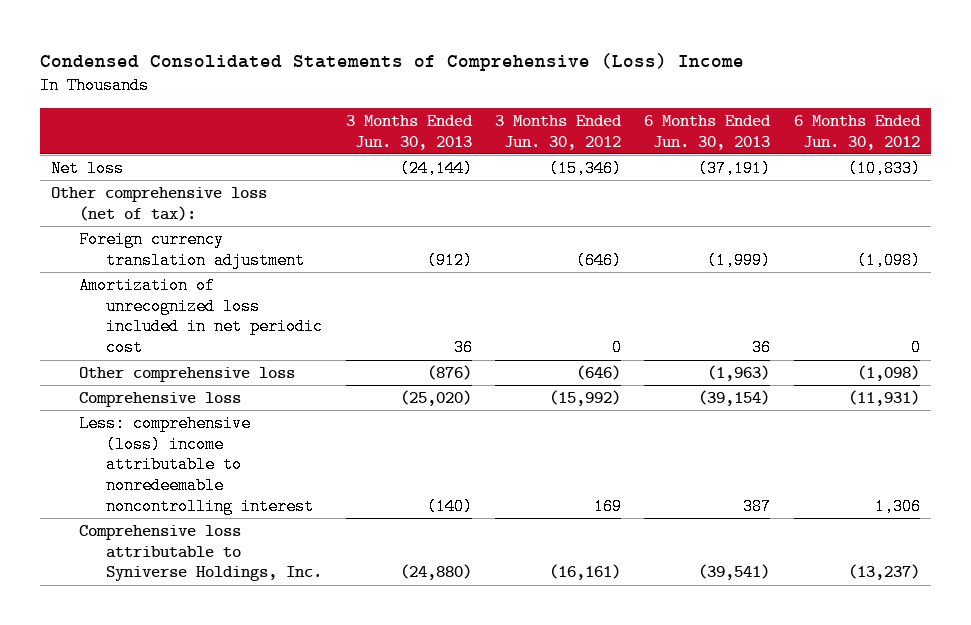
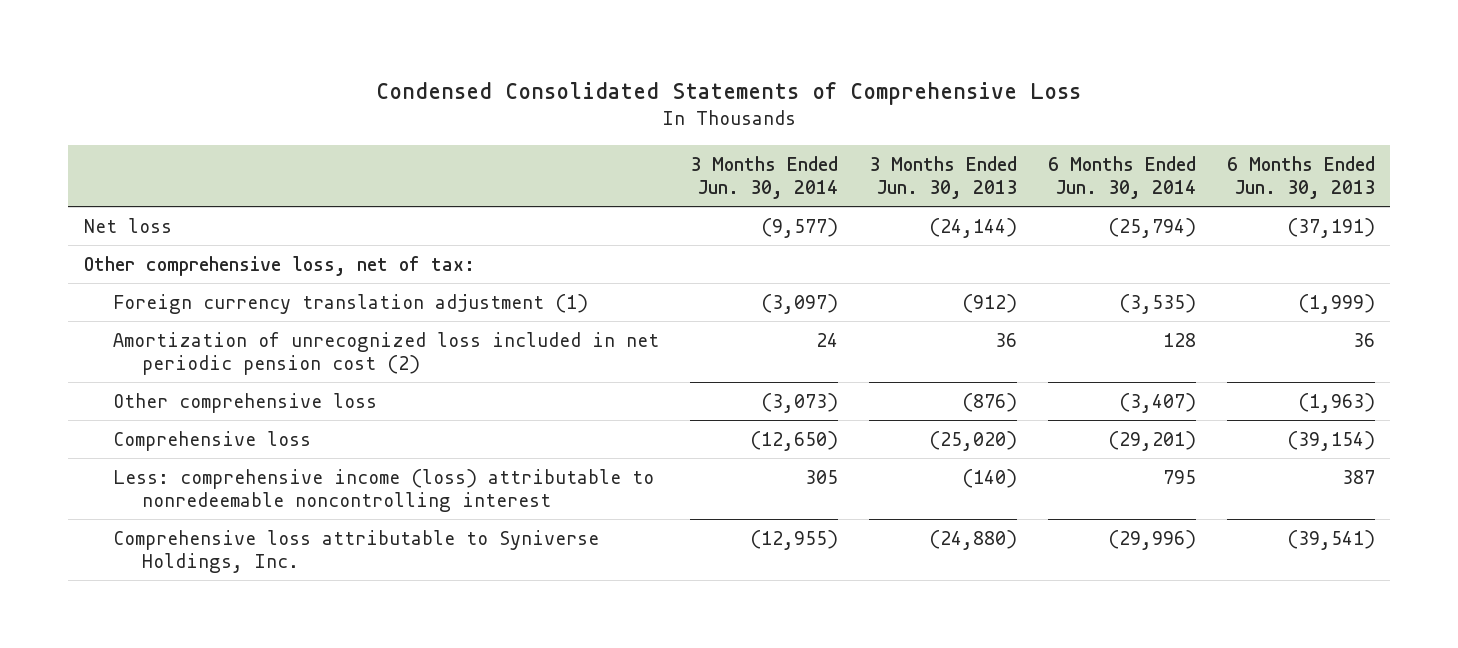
- Condensed Consolidated Statements of Comprehensive (Loss) Income
+ Condensed Consolidated Statements of Comprehensive Loss
- | 3 Months Ended Jun. 30, 2013 | 3 Months Ended Jun. 30, 2012 | 6 Months Ended Jun. 30, 2013 | 6 Months Ended Jun. 30, 2012
+ | 3 Months Ended Jun. 30, 2014 | 3 Months Ended Jun. 30, 2013 | 6 Months Ended Jun. 30, 2014 | 6 Months Ended Jun. 30, 2013
- Other comprehensive loss (net of tax):
- Foreign currency translation adjustment | (912) | (646) | (1,999) | (1,098)
- Amortization of unrecognized loss included in net periodic cost | 36 | 0 | 36 | 0
+ Other comprehensive loss, net of tax:
+ Foreign currency translation adjustment (1) | (3,097) | (912) | (3,535) | (1,999)
+ Amortization of unrecognized loss included in net periodic pension cost (2) | 24 | 36 | 128 | 36
- Less: comprehensive (loss) income attributable to nonredeemable noncontrolling interest | (140) | 169 | 387 | 1,306
+ Less: comprehensive income (loss) attributable to nonredeemable noncontrolling interest | 305 | (140) | 795 | 387

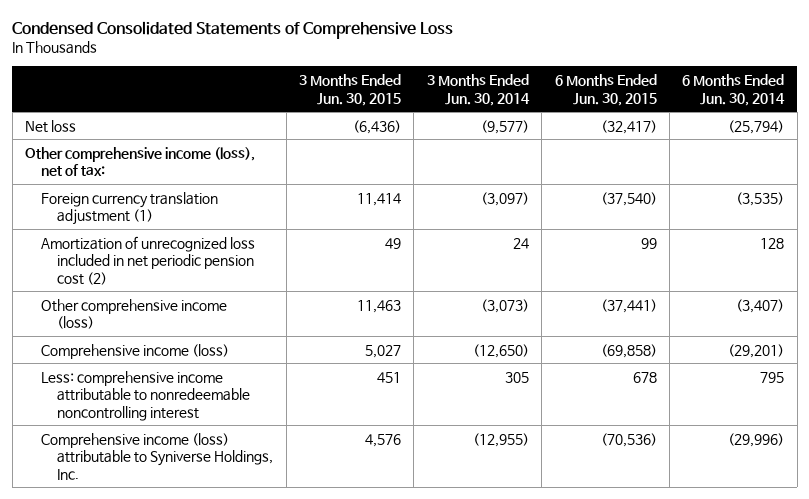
- | 3 Months Ended Jun. 30, 2014 | 3 Months Ended Jun. 30, 2013 | 6 Months Ended Jun. 30, 2014 | 6 Months Ended Jun. 30, 2013
+ | 3 Months Ended Jun. 30, 2015 | 3 Months Ended Jun. 30, 2014 | 6 Months Ended Jun. 30, 2015 | 6 Months Ended Jun. 30, 2014
- Other comprehensive loss, net of tax:
+ Other comprehensive income (loss), net of tax:
- Other comprehensive loss | (3,073) | (876) | (3,407) | (1,963)
- Comprehensive loss | (12,650) | (25,020) | (29,201) | (39,154)
- Less: comprehensive income (loss) attributable to nonredeemable noncontrolling interest | 305 | (140) | 795 | 387
- Comprehensive loss attributable to Syniverse Holdings, Inc. | (12,955) | (24,880) | (29,996) | (39,541)
+ Other comprehensive income (loss) | 11,463 | (3,073) | (37,441) | (3,407)
+ Comprehensive income (loss) | 5,027 | (12,650) | (69,858) | (29,201)
+ Less: comprehensive income attributable to nonredeemable noncontrolling interest | 451 | 305 | 678 | 795
+ Comprehensive income (loss) attributable to Syniverse Holdings, Inc. | 4,576 | (12,955) | (70,536) | (29,996)

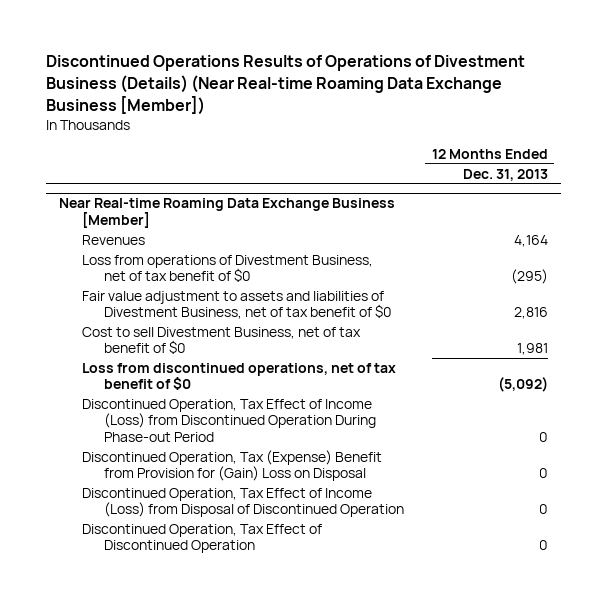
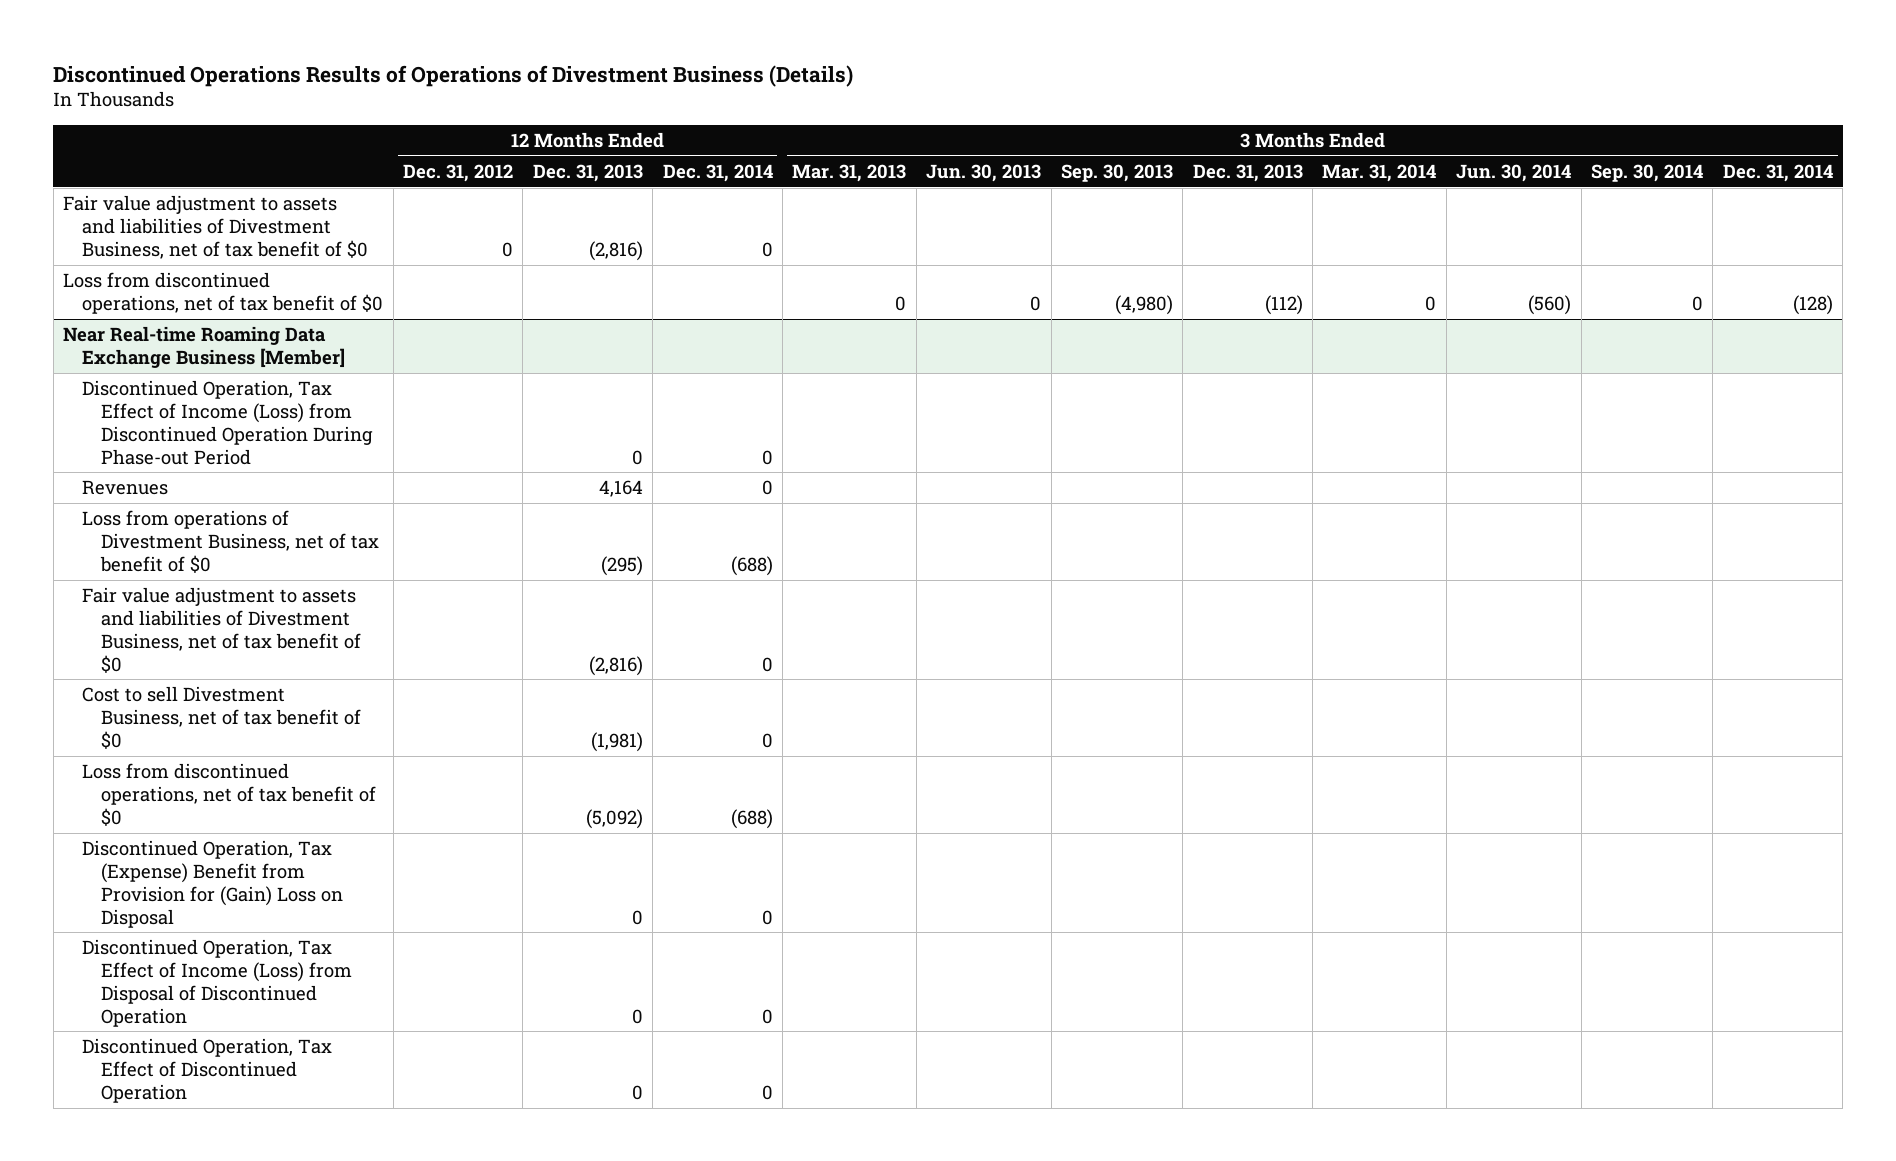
- Discontinued Operations Results of Operations of Divestment Business (Details) (Near Real-time Roaming Data Exchange Business [Member])
+ Discontinued Operations Results of Operations of Divestment Business (Details)
- | 12 Months Ended Dec. 31, 2013
+ | 12 Months Ended Dec. 31, 2012 | 12 Months Ended Dec. 31, 2013 | 12 Months Ended Dec. 31, 2014 | 3 Months Ended Mar. 31, 2013 | 3 Months Ended Jun. 30, 2013 | 3 Months Ended Sep. 30, 2013 | 3 Months Ended Dec. 31, 2013 | 3 Months Ended Mar. 31, 2014 | 3 Months Ended Jun. 30, 2014 | 3 Months Ended Sep. 30, 2014 | 3 Months Ended Dec. 31, 2014
+ Fair value adjustment to assets and liabilities of Divestment Business, net of tax benefit of $0 | 0 | (2,816) | 0 | | | | | | | |
+ Loss from discontinued operations, net of tax benefit of $0 | | | | 0 | 0 | (4,980) | (112) | 0 | (560) | 0 | (128)
@ Near Real-time Roaming Data Exchange Business [Member]
moved up: Discontinued Operation, Tax Effect of Income (Loss) from Discontinued Operation During Phase-out Period | | 0 | 0 | | | | | | | |
- Fair value adjustment to assets and liabilities of Divestment Business, net of tax benefit of $0 | 2,816
- Cost to sell Divestment Business, net of tax benefit of $0 | 1,981
+ Fair value adjustment to assets and liabilities of Divestment Business, net of tax benefit of $0 | | (2,816) | 0 | | | | | | | |
+ Cost to sell Divestment Business, net of tax benefit of $0 | | (1,981) | 0 | | | | | | | |

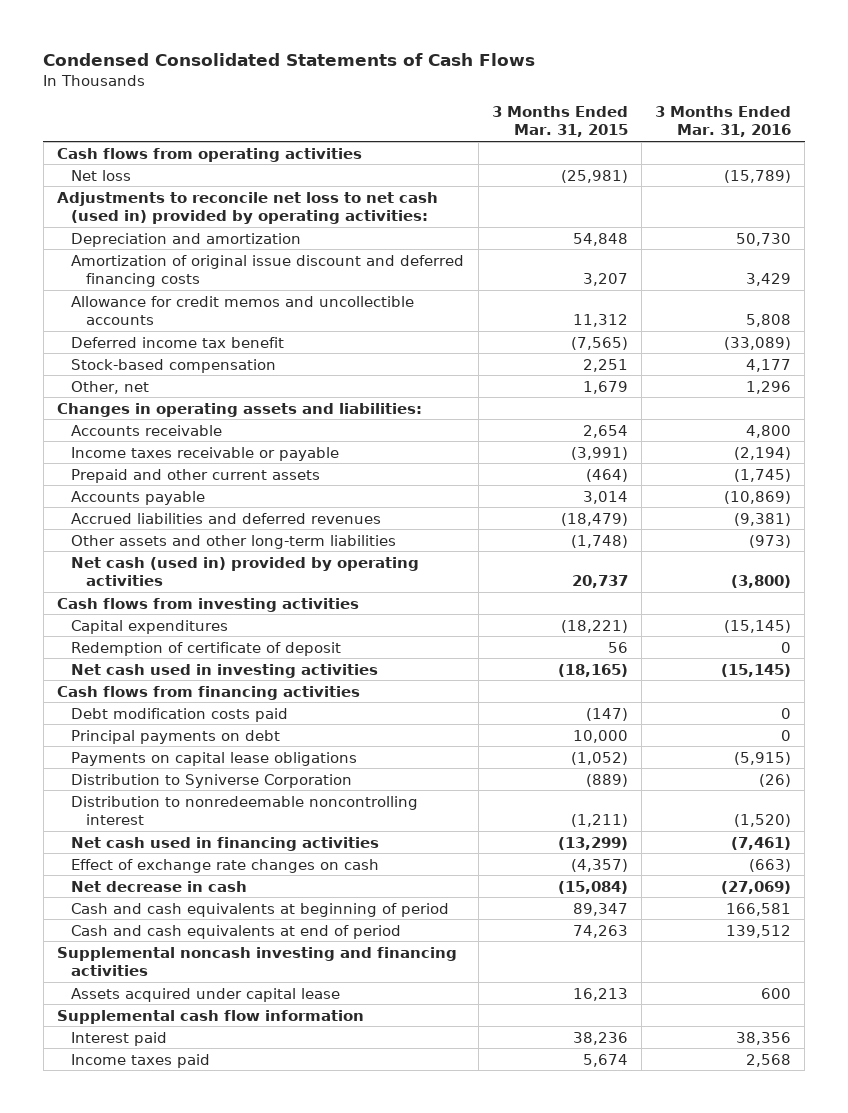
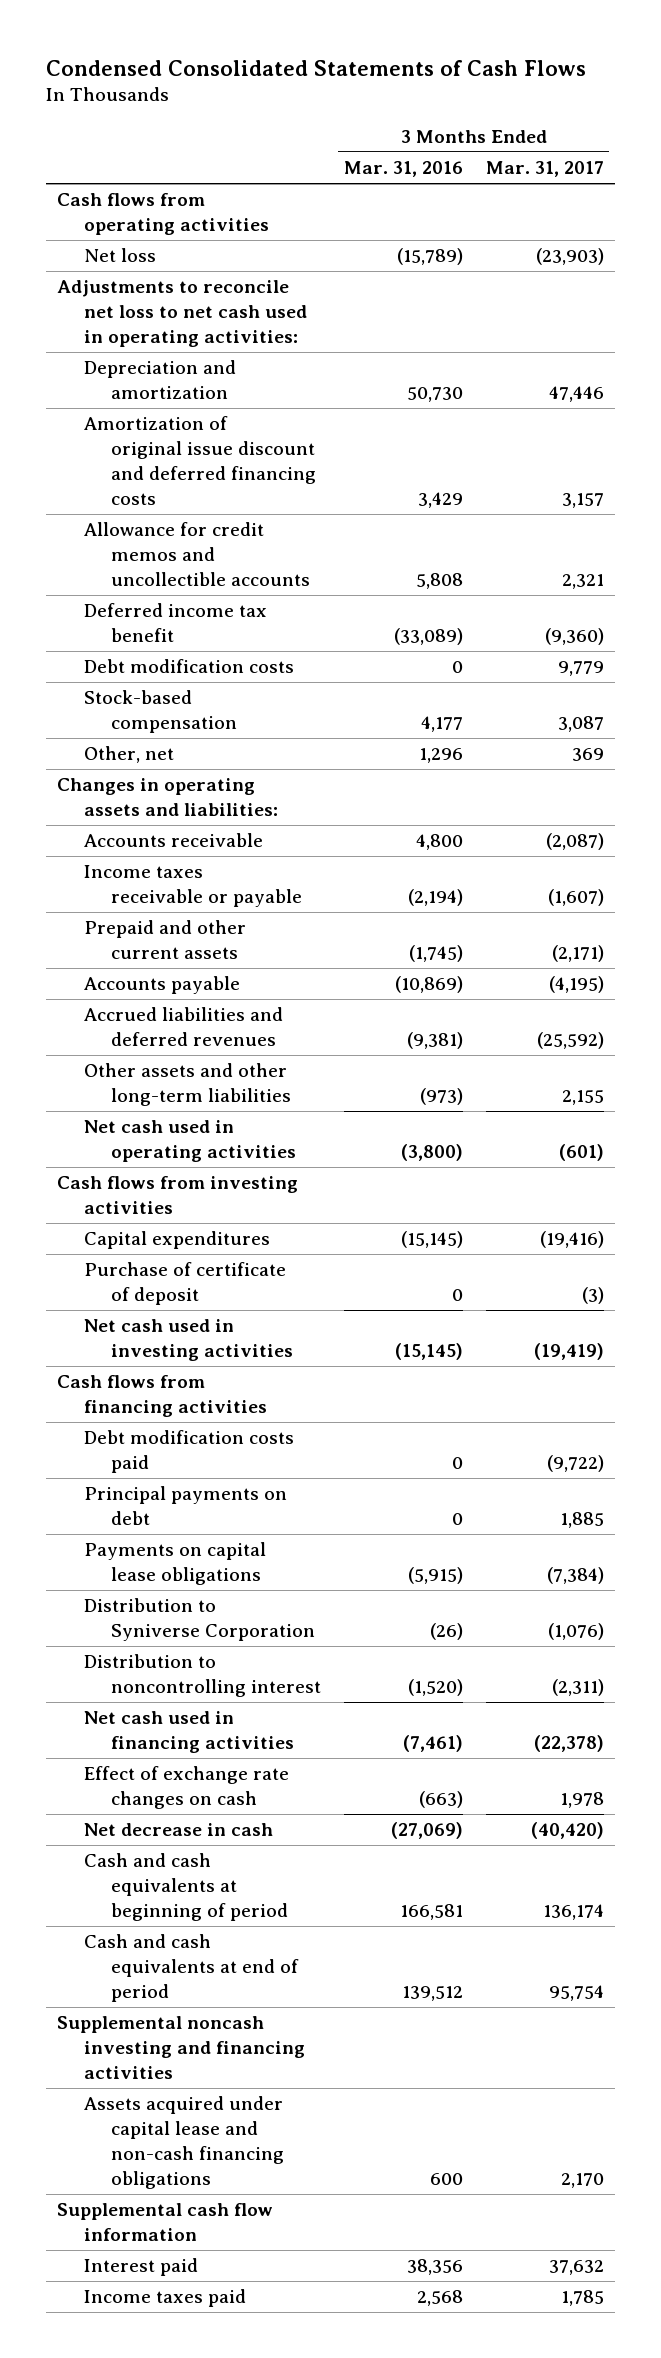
- | 3 Months Ended Mar. 31, 2015 | 3 Months Ended Mar. 31, 2016
+ | 3 Months Ended Mar. 31, 2016 | 3 Months Ended Mar. 31, 2017
- Adjustments to reconcile net loss to net cash (used in) provided by operating activities:
+ Adjustments to reconcile net loss to net cash used in operating activities:
+ Debt modification costs | 0 | 9,779
- Net cash (used in) provided by operating activities | 20,737 | (3,800)
+ Net cash used in operating activities | (3,800) | (601)
- Redemption of certificate of deposit | 56 | 0
+ Purchase of certificate of deposit | 0 | (3)
- Distribution to nonredeemable noncontrolling interest | (1,211) | (1,520)
+ Distribution to noncontrolling interest | (1,520) | (2,311)
- Assets acquired under capital lease | 16,213 | 600
+ Assets acquired under capital lease and non-cash financing obligations | 600 | 2,170

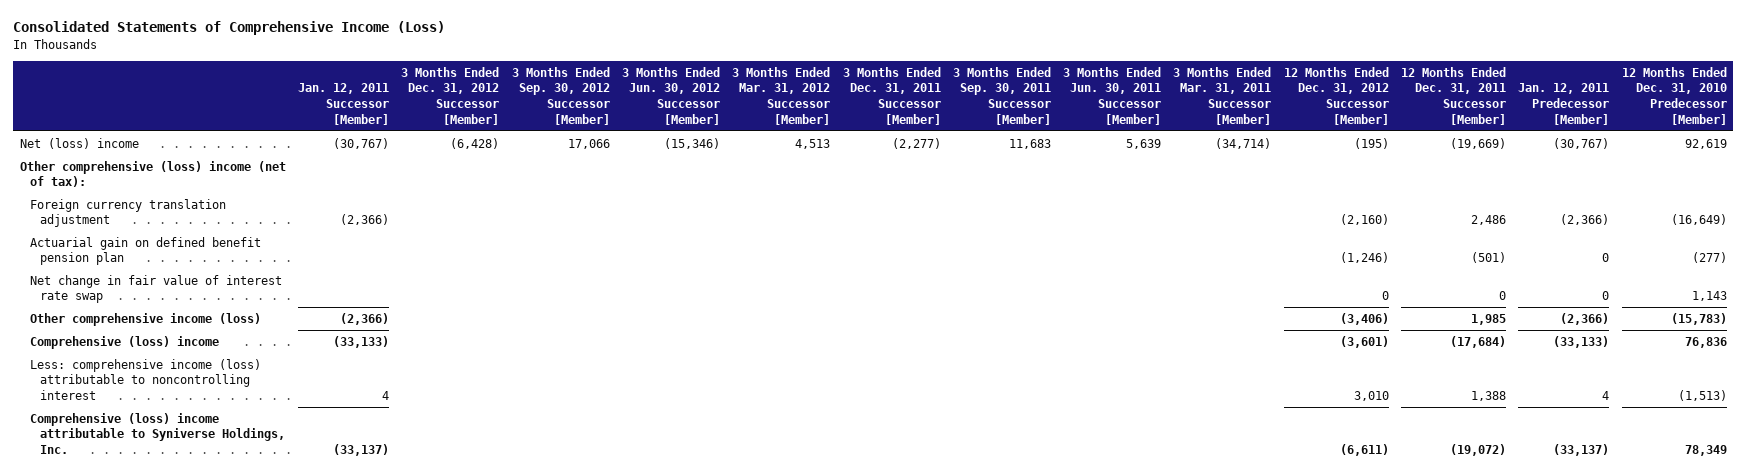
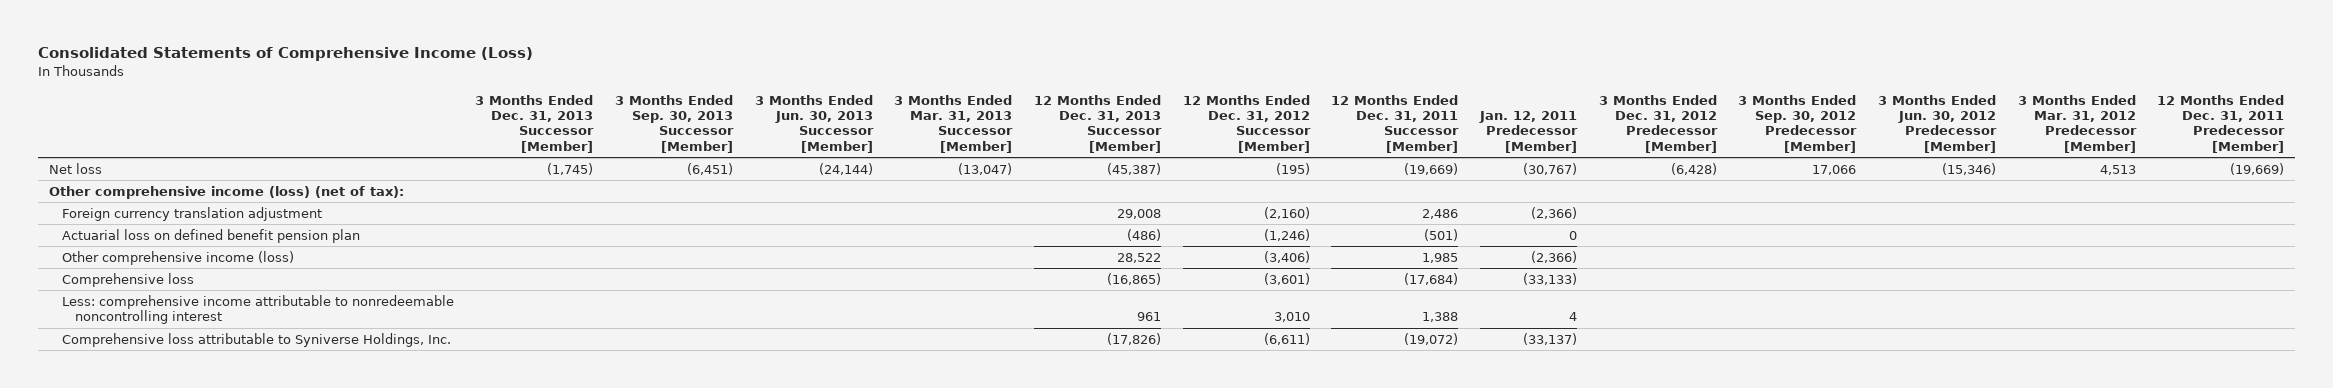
- | Jan. 12, 2011 Successor [Member] | 3 Months Ended Dec. 31, 2012 Successor [Member] | 3 Months Ended Sep. 30, 2012 Successor [Member] | 3 Months Ended Jun. 30, 2012 Successor [Member] | 3 Months Ended Mar. 31, 2012 Successor [Member] | 3 Months Ended Dec. 31, 2011 Successor [Member] | 3 Months Ended Sep. 30, 2011 Successor [Member] | 3 Months Ended Jun. 30, 2011 Successor [Member] | 3 Months Ended Mar. 31, 2011 Successor [Member] | 12 Months Ended Dec. 31, 2012 Successor [Member] | 12 Months Ended Dec. 31, 2011 Successor [Member] | Jan. 12, 2011 Predecessor [Member] | 12 Months Ended Dec. 31, 2010 Predecessor [Member]
+ | 3 Months Ended Dec. 31, 2013 Successor [Member] | 3 Months Ended Sep. 30, 2013 Successor [Member] | 3 Months Ended Jun. 30, 2013 Successor [Member] | 3 Months Ended Mar. 31, 2013 Successor [Member] | 12 Months Ended Dec. 31, 2013 Successor [Member] | 12 Months Ended Dec. 31, 2012 Successor [Member] | 12 Months Ended Dec. 31, 2011 Successor [Member] | Jan. 12, 2011 Predecessor [Member] | 3 Months Ended Dec. 31, 2012 Predecessor [Member] | 3 Months Ended Sep. 30, 2012 Predecessor [Member] | 3 Months Ended Jun. 30, 2012 Predecessor [Member] | 3 Months Ended Mar. 31, 2012 Predecessor [Member] | 12 Months Ended Dec. 31, 2011 Predecessor [Member]
- Net (loss) income | (30,767) | (6,428) | 17,066 | (15,346) | 4,513 | (2,277) | 11,683 | 5,639 | (34,714) | (195) | (19,669) | (30,767) | 92,619
- Other comprehensive (loss) income (net of tax):
+ Net loss | (1,745) | (6,451) | (24,144) | (13,047) | (45,387) | (195) | (19,669) | (30,767) | (6,428) | 17,066 | (15,346) | 4,513 | (19,669)
+ Other comprehensive income (loss) (net of tax):
- Actuarial gain on defined benefit pension plan | | | | | | | | | | (1,246) | (501) | 0 | (277)
- Net change in fair value of interest rate swap | | | | | | | | | | 0 | 0 | 0 | 1,143
+ Actuarial loss on defined benefit pension plan | | | | | (486) | (1,246) | (501) | 0 | | | | |
- Comprehensive (loss) income | (33,133) | | | | | | | | | (3,601) | (17,684) | (33,133) | 76,836
- Less: comprehensive income (loss) attributable to noncontrolling interest | 4 | | | | | | | | | 3,010 | 1,388 | 4 | (1,513)
- Comprehensive (loss) income attributable to Syniverse Holdings, Inc. | (33,137) | | | | | | | | | (6,611) | (19,072) | (33,137) | 78,349
+ Comprehensive loss | | | | | (16,865) | (3,601) | (17,684) | (33,133) | | | | |
+ Less: comprehensive income attributable to nonredeemable noncontrolling interest | | | | | 961 | 3,010 | 1,388 | 4 | | | | |
+ Comprehensive loss attributable to Syniverse Holdings, Inc. | | | | | (17,826) | (6,611) | (19,072) | (33,137) | | | | |

